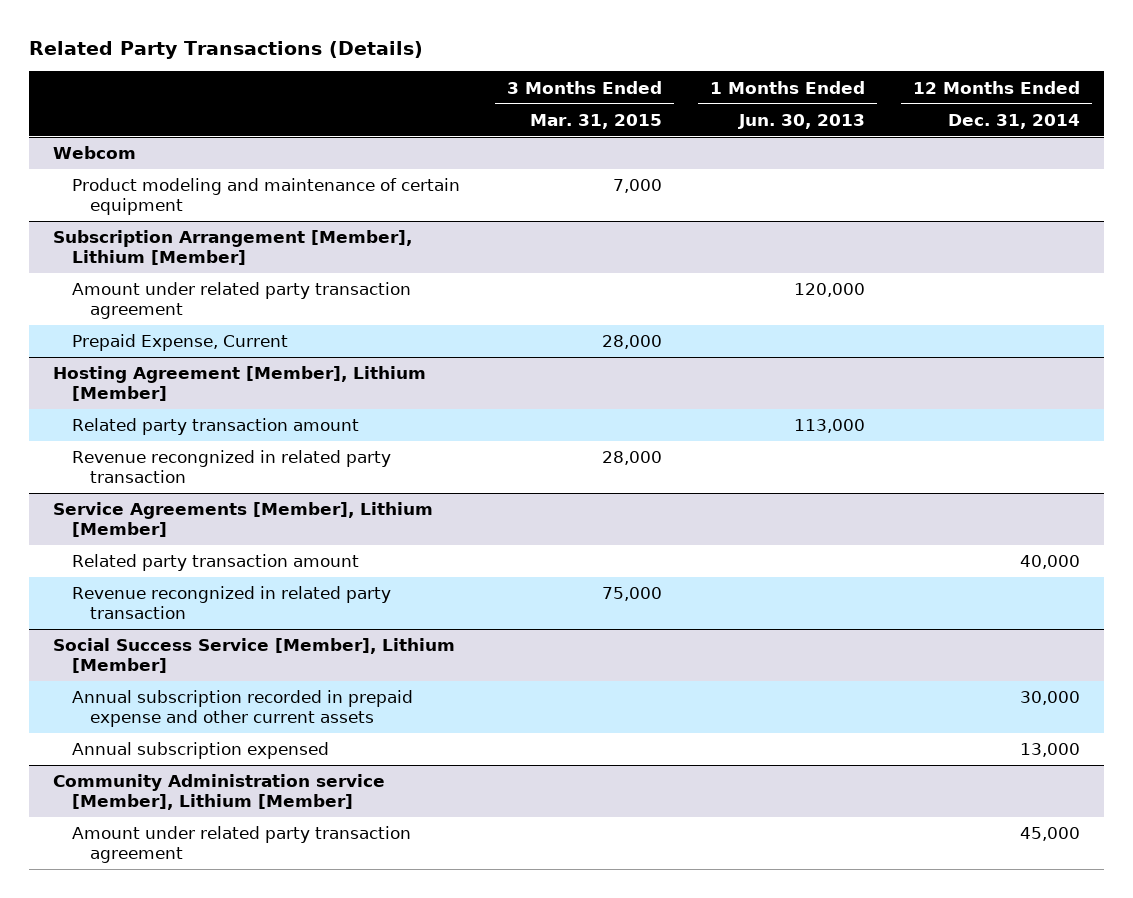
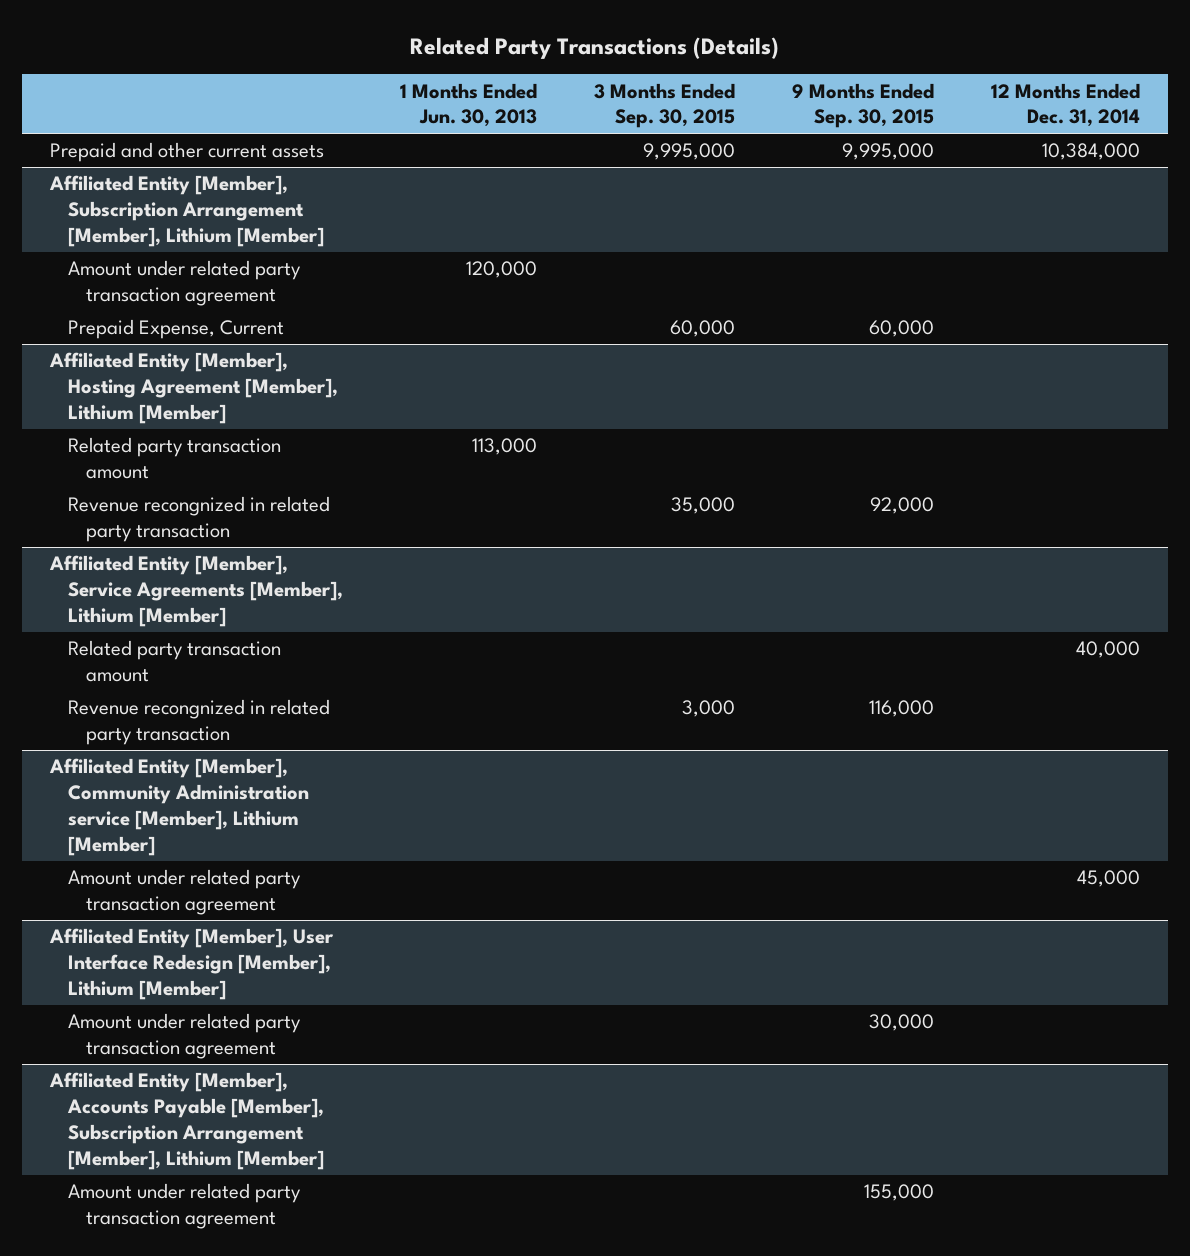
- | 3 Months Ended Mar. 31, 2015 | 1 Months Ended Jun. 30, 2013 | 12 Months Ended Dec. 31, 2014
+ | 1 Months Ended Jun. 30, 2013 | 3 Months Ended Sep. 30, 2015 | 9 Months Ended Sep. 30, 2015 | 12 Months Ended Dec. 31, 2014
- Webcom
- Product modeling and maintenance of certain equipment | 7,000 | |
- Subscription Arrangement [Member], Lithium [Member]
+ Prepaid and other current assets | | 9,995,000 | 9,995,000 | 10,384,000
+ Affiliated Entity [Member], Subscription Arrangement [Member], Lithium [Member]
- Hosting Agreement [Member], Lithium [Member]
+ Affiliated Entity [Member], Hosting Agreement [Member], Lithium [Member]
- Service Agreements [Member], Lithium [Member]
+ Affiliated Entity [Member], Service Agreements [Member], Lithium [Member]
- Social Success Service [Member], Lithium [Member]
- Annual subscription recorded in prepaid expense and other current assets | | | 30,000
- Annual subscription expensed | | | 13,000
- Community Administration service [Member], Lithium [Member]
+ Affiliated Entity [Member], Community Administration service [Member], Lithium [Member]
+ Affiliated Entity [Member], User Interface Redesign [Member], Lithium [Member]
+ Amount under related party transaction agreement | | | 30,000 |
+ Affiliated Entity [Member], Accounts Payable [Member], Subscription Arrangement [Member], Lithium [Member]
+ Amount under related party transaction agreement | | | 155,000 |

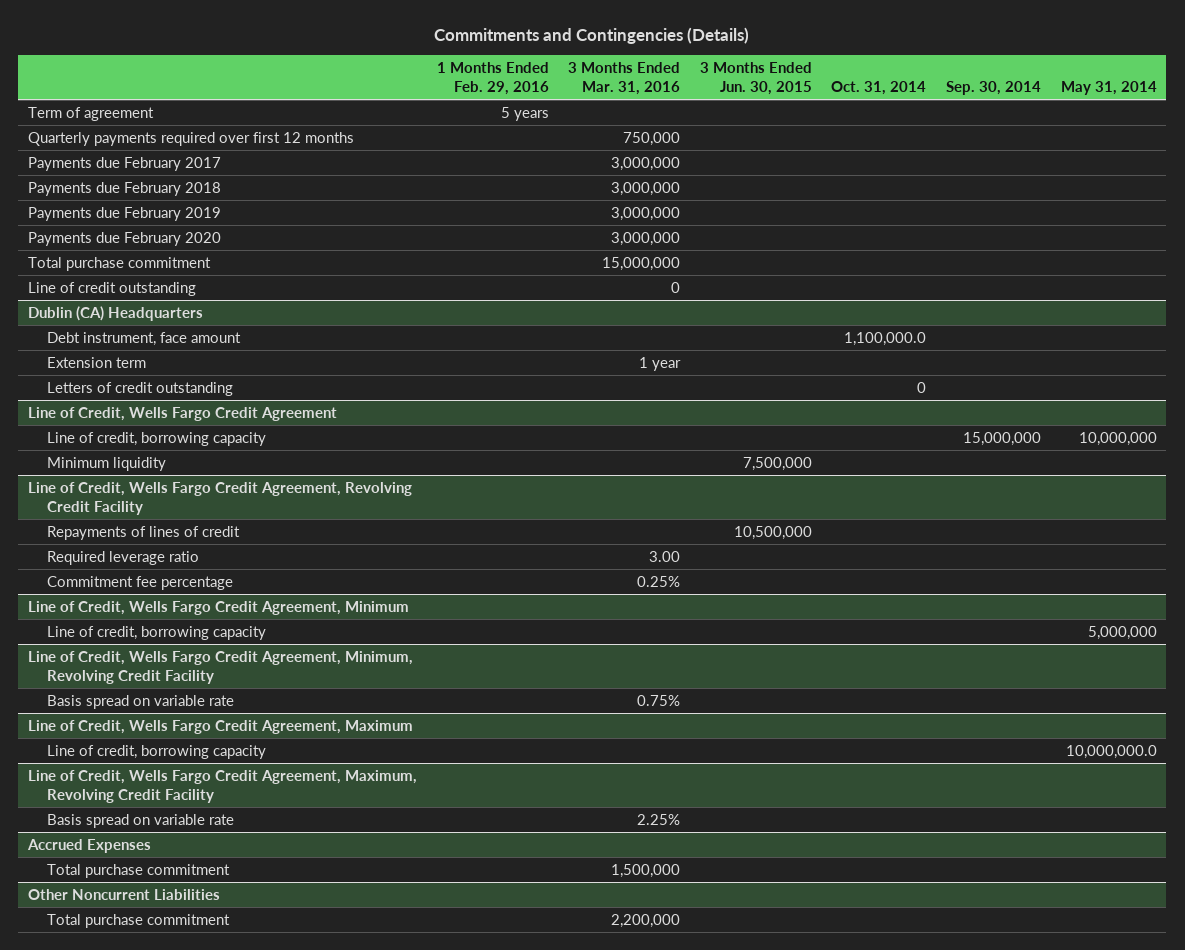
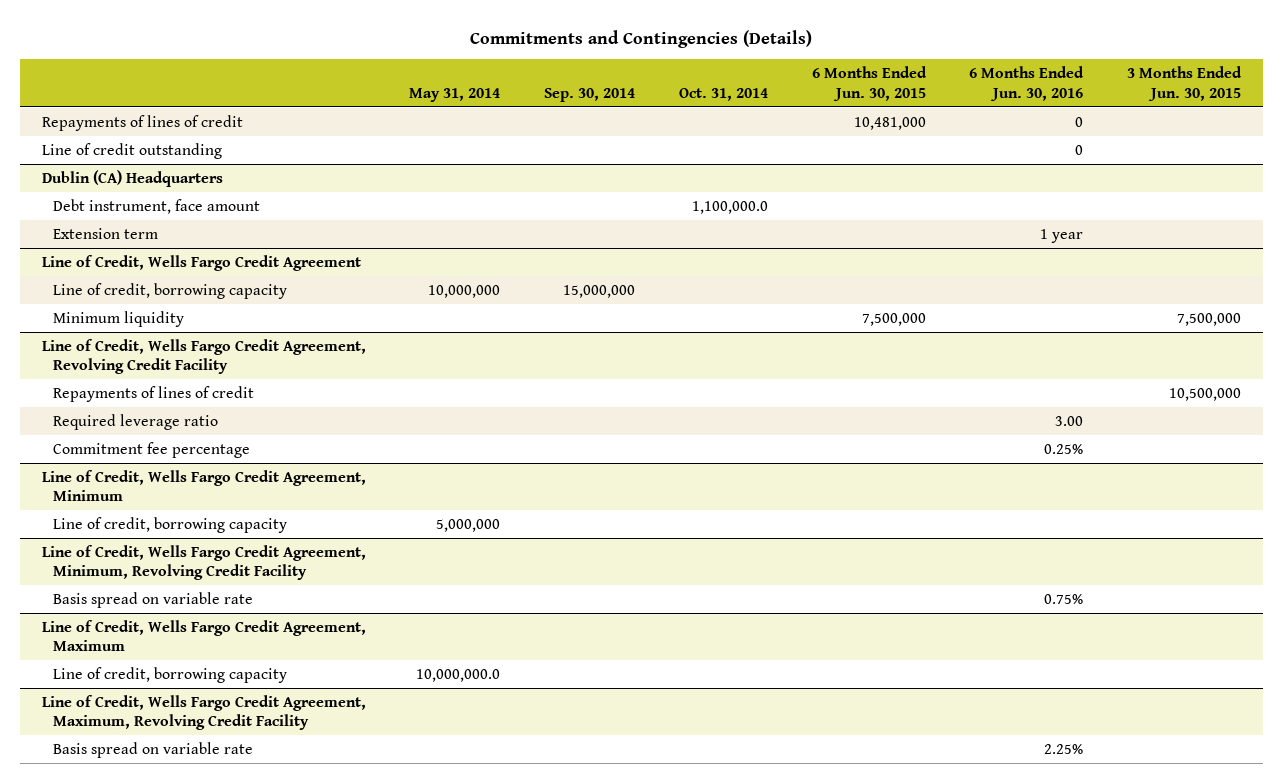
- | 1 Months Ended Feb. 29, 2016 | 3 Months Ended Mar. 31, 2016 | 3 Months Ended Jun. 30, 2015 | Oct. 31, 2014 | Sep. 30, 2014 | May 31, 2014
+ | May 31, 2014 | Sep. 30, 2014 | Oct. 31, 2014 | 6 Months Ended Jun. 30, 2015 | 6 Months Ended Jun. 30, 2016 | 3 Months Ended Jun. 30, 2015
- Term of agreement | 5 years | | | | |
- Quarterly payments required over first 12 months | | 750,000 | | | |
- Payments due February 2017 | | 3,000,000 | | | |
- Payments due February 2018 | | 3,000,000 | | | |
- Payments due February 2019 | | 3,000,000 | | | |
- Payments due February 2020 | | 3,000,000 | | | |
- Total purchase commitment | | 15,000,000 | | | |
+ Repayments of lines of credit | | | | 10,481,000 | 0 |
@ Dublin (CA) Headquarters
- Letters of credit outstanding | | | | 0 | |
- Accrued Expenses
- Total purchase commitment | | 1,500,000 | | | |
- Other Noncurrent Liabilities
- Total purchase commitment | | 2,200,000 | | | |

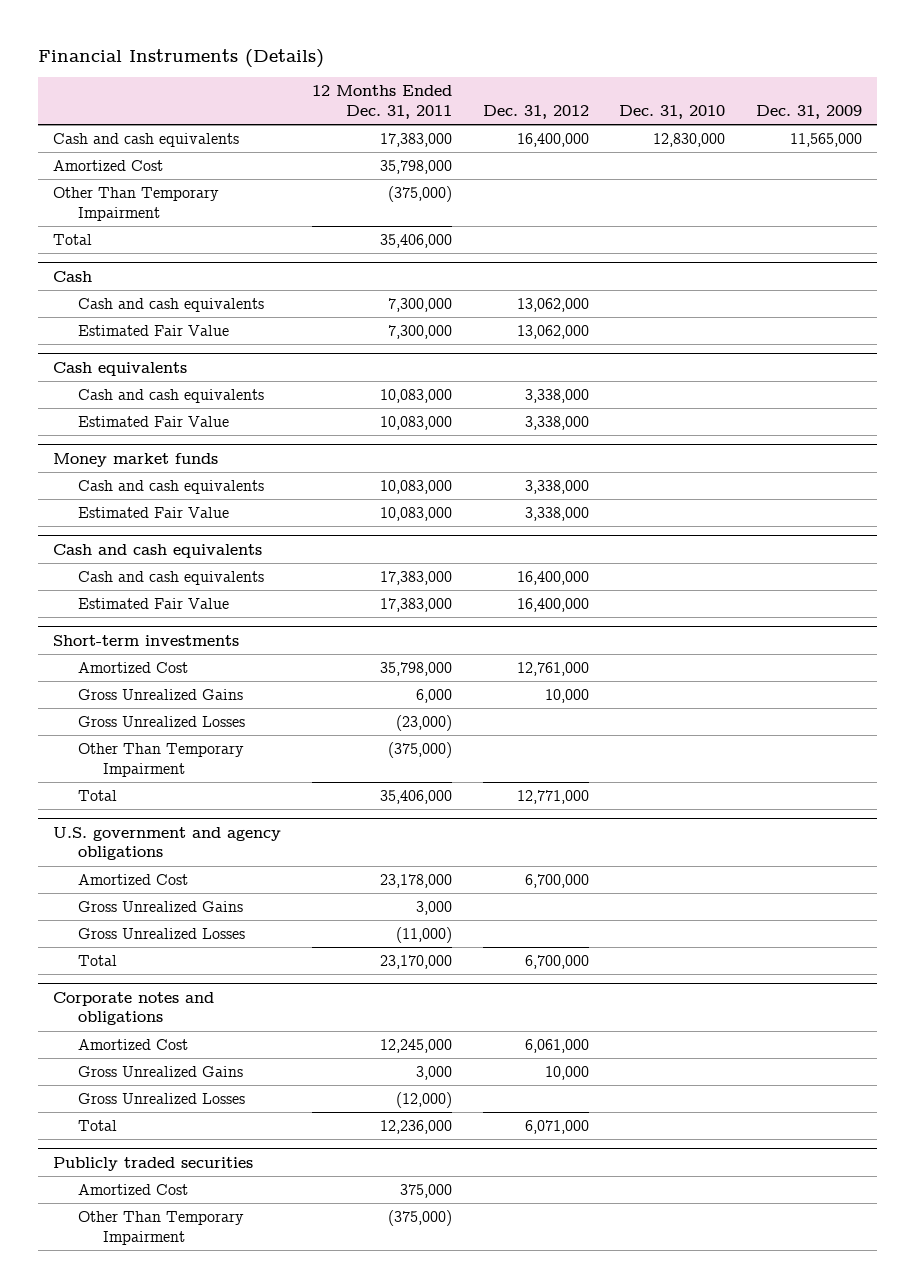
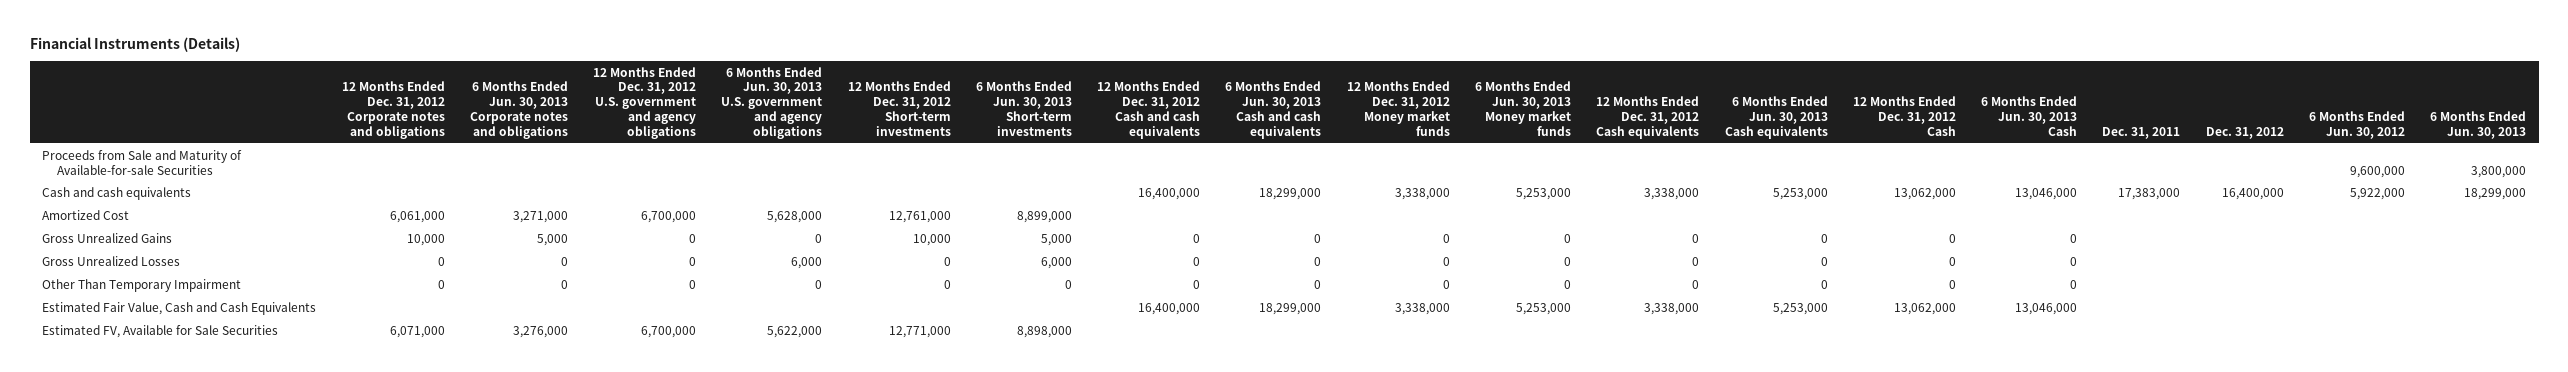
- | 12 Months Ended Dec. 31, 2011 | Dec. 31, 2012 | Dec. 31, 2010 | Dec. 31, 2009
+ | 12 Months Ended Dec. 31, 2012 Corporate notes and obligations | 6 Months Ended Jun. 30, 2013 Corporate notes and obligations | 12 Months Ended Dec. 31, 2012 U.S. government and agency obligations | 6 Months Ended Jun. 30, 2013 U.S. government and agency obligations | 12 Months Ended Dec. 31, 2012 Short-term investments | 6 Months Ended Jun. 30, 2013 Short-term investments | 12 Months Ended Dec. 31, 2012 Cash and cash equivalents | 6 Months Ended Jun. 30, 2013 Cash and cash equivalents | 12 Months Ended Dec. 31, 2012 Money market funds | 6 Months Ended Jun. 30, 2013 Money market funds | 12 Months Ended Dec. 31, 2012 Cash equivalents | 6 Months Ended Jun. 30, 2013 Cash equivalents | 12 Months Ended Dec. 31, 2012 Cash | 6 Months Ended Jun. 30, 2013 Cash | Dec. 31, 2011 | Dec. 31, 2012 | 6 Months Ended Jun. 30, 2012 | 6 Months Ended Jun. 30, 2013
+ Proceeds from Sale and Maturity of Available-for-sale Securities | | | | | | | | | | | | | | | | | 9,600,000 | 3,800,000
+ Gross Unrealized Gains | 10,000 | 5,000 | 0 | 0 | 10,000 | 5,000 | 0 | 0 | 0 | 0 | 0 | 0 | 0 | 0 | | | |
+ Gross Unrealized Losses | 0 | 0 | 0 | 6,000 | 0 | 6,000 | 0 | 0 | 0 | 0 | 0 | 0 | 0 | 0 | | | |
- Total | 35,406,000 | | |
- Cash
- Cash and cash equivalents | 7,300,000 | 13,062,000 | |
- Estimated Fair Value | 7,300,000 | 13,062,000 | |
- Cash equivalents
- Cash and cash equivalents | 10,083,000 | 3,338,000 | |
- Estimated Fair Value | 10,083,000 | 3,338,000 | |
- Money market funds
- Cash and cash equivalents | 10,083,000 | 3,338,000 | |
- Estimated Fair Value | 10,083,000 | 3,338,000 | |
- Cash and cash equivalents
- Cash and cash equivalents | 17,383,000 | 16,400,000 | |
- Estimated Fair Value | 17,383,000 | 16,400,000 | |
- Short-term investments
- Amortized Cost | 35,798,000 | 12,761,000 | |
- Gross Unrealized Gains | 6,000 | 10,000 | |
- Gross Unrealized Losses | (23,000) | | |
- Other Than Temporary Impairment | (375,000) | | |
- Total | 35,406,000 | 12,771,000 | |
- U.S. government and agency obligations
- Amortized Cost | 23,178,000 | 6,700,000 | |
- Gross Unrealized Gains | 3,000 | | |
- Gross Unrealized Losses | (11,000) | | |
- Total | 23,170,000 | 6,700,000 | |
- Corporate notes and obligations
- Amortized Cost | 12,245,000 | 6,061,000 | |
- Gross Unrealized Gains | 3,000 | 10,000 | |
- Gross Unrealized Losses | (12,000) | | |
- Total | 12,236,000 | 6,071,000 | |
- Publicly traded securities
- Amortized Cost | 375,000 | | |
- Other Than Temporary Impairment | (375,000) | | |
+ Estimated Fair Value, Cash and Cash Equivalents | | | | | | | 16,400,000 | 18,299,000 | 3,338,000 | 5,253,000 | 3,338,000 | 5,253,000 | 13,062,000 | 13,046,000 | | | |
+ Estimated FV, Available for Sale Securities | 6,071,000 | 3,276,000 | 6,700,000 | 5,622,000 | 12,771,000 | 8,898,000 | | | | | | | | | | | |

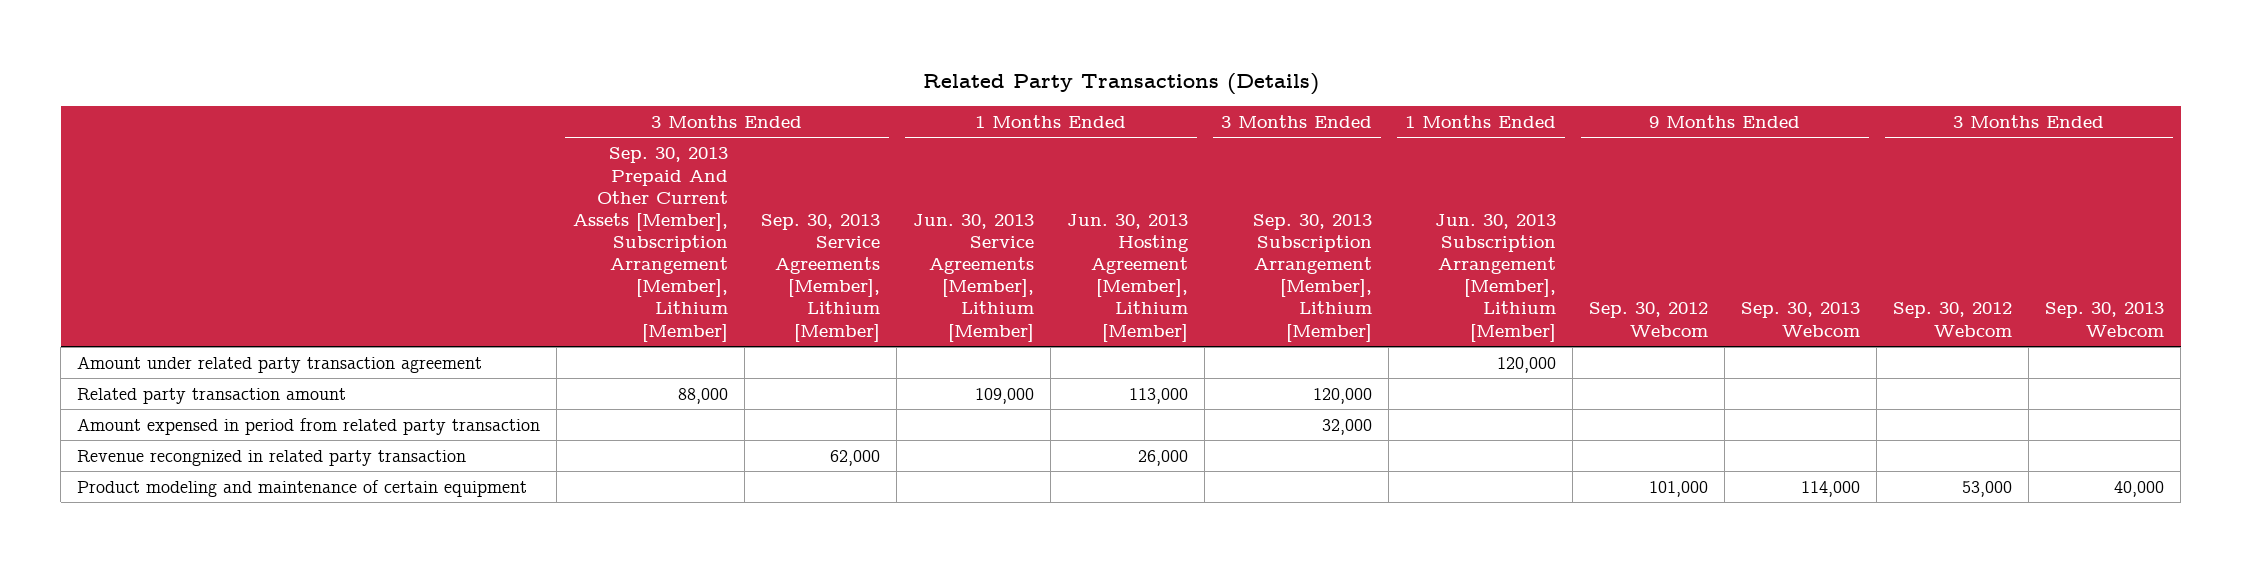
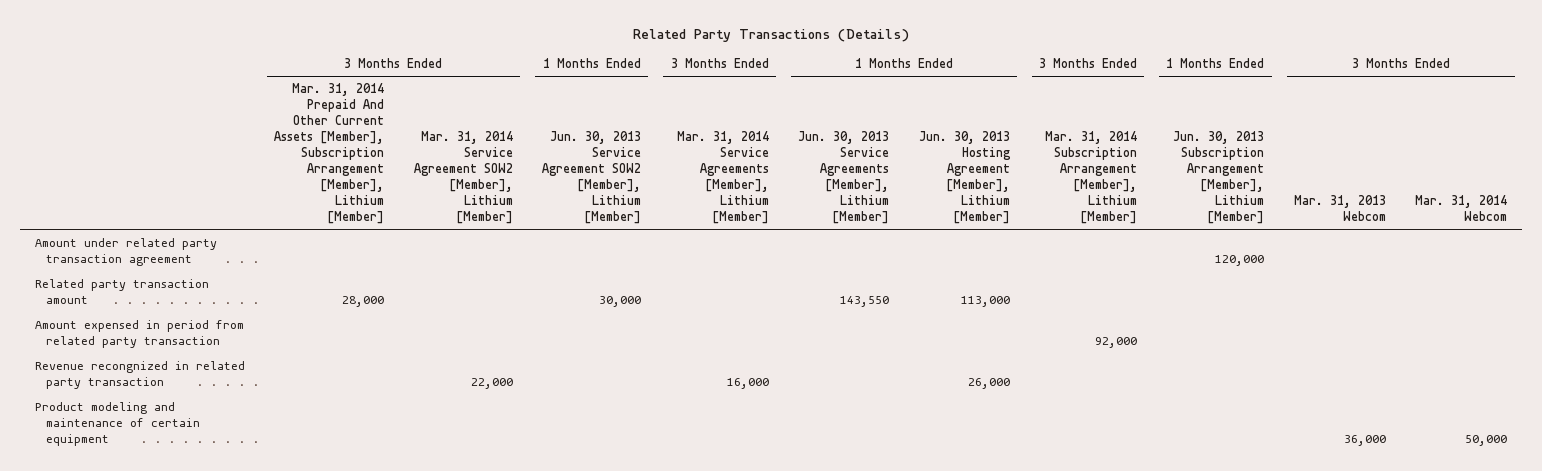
- | 3 Months Ended Sep. 30, 2013 Prepaid And Other Current Assets [Member], Subscription Arrangement [Member], Lithium [Member] | 3 Months Ended Sep. 30, 2013 Service Agreements [Member], Lithium [Member] | 1 Months Ended Jun. 30, 2013 Service Agreements [Member], Lithium [Member] | 1 Months Ended Jun. 30, 2013 Hosting Agreement [Member], Lithium [Member] | 3 Months Ended Sep. 30, 2013 Subscription Arrangement [Member], Lithium [Member] | 1 Months Ended Jun. 30, 2013 Subscription Arrangement [Member], Lithium [Member] | 9 Months Ended Sep. 30, 2012 Webcom | 9 Months Ended Sep. 30, 2013 Webcom | 3 Months Ended Sep. 30, 2012 Webcom | 3 Months Ended Sep. 30, 2013 Webcom
+ | 3 Months Ended Mar. 31, 2014 Prepaid And Other Current Assets [Member], Subscription Arrangement [Member], Lithium [Member] | 3 Months Ended Mar. 31, 2014 Service Agreement SOW2 [Member], Lithium [Member] | 1 Months Ended Jun. 30, 2013 Service Agreement SOW2 [Member], Lithium [Member] | 3 Months Ended Mar. 31, 2014 Service Agreements [Member], Lithium [Member] | 1 Months Ended Jun. 30, 2013 Service Agreements [Member], Lithium [Member] | 1 Months Ended Jun. 30, 2013 Hosting Agreement [Member], Lithium [Member] | 3 Months Ended Mar. 31, 2014 Subscription Arrangement [Member], Lithium [Member] | 1 Months Ended Jun. 30, 2013 Subscription Arrangement [Member], Lithium [Member] | 3 Months Ended Mar. 31, 2013 Webcom | 3 Months Ended Mar. 31, 2014 Webcom
- Related party transaction amount | 88,000 | | 109,000 | 113,000 | 120,000 | | | | |
+ Related party transaction amount | 28,000 | | 30,000 | | 143,550 | 113,000 | | | |

